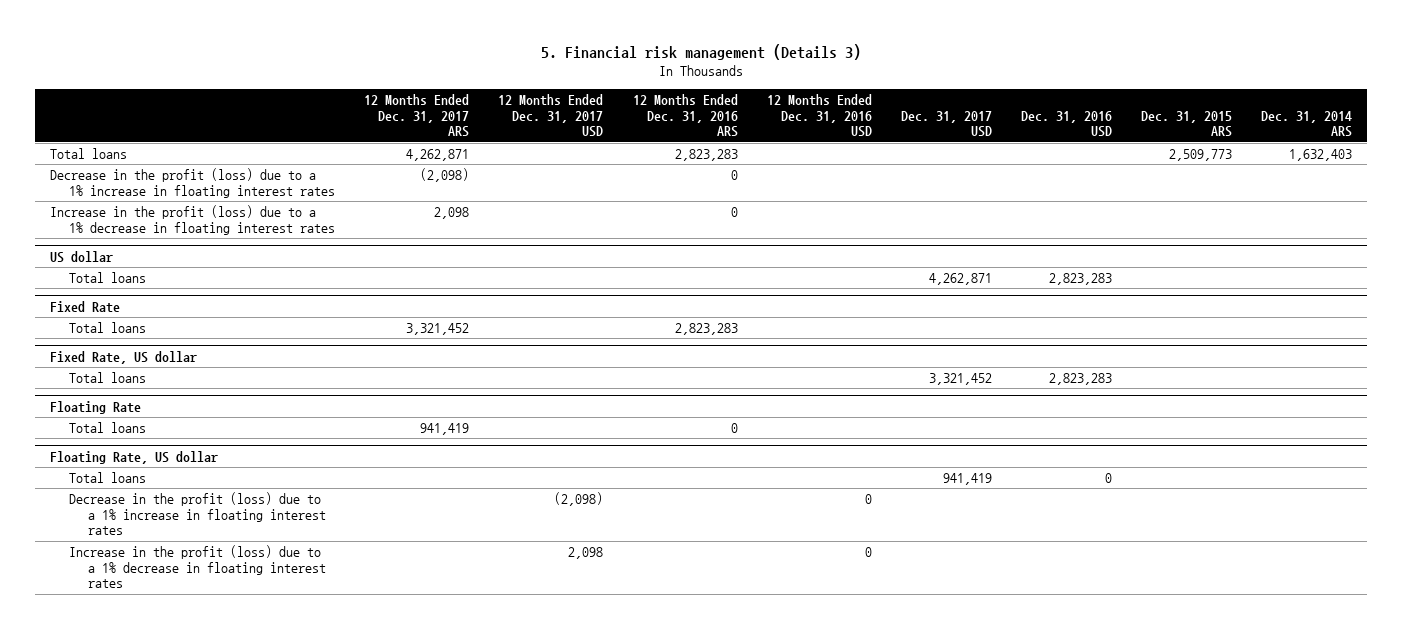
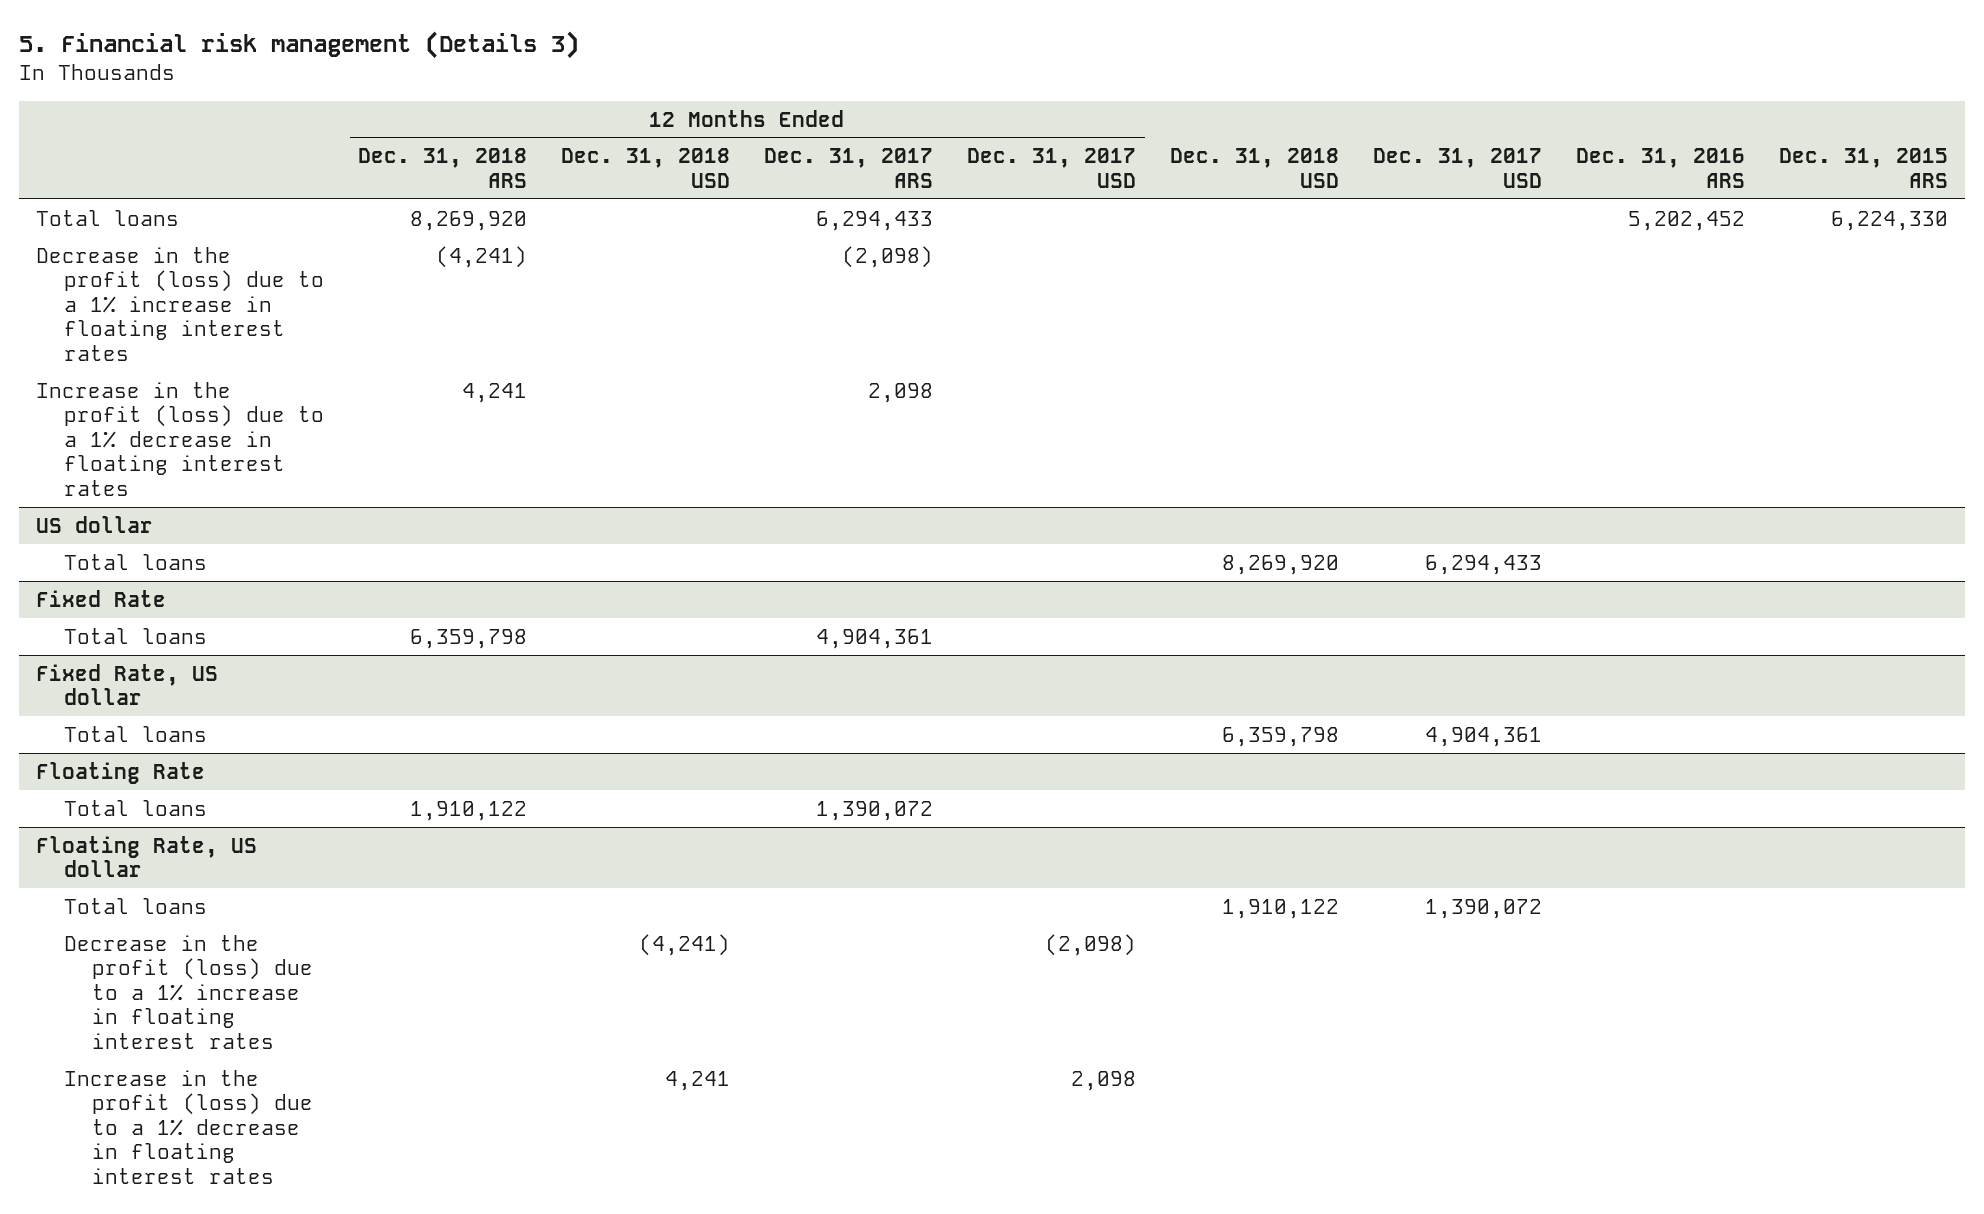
- | 12 Months Ended Dec. 31, 2017 ARS | 12 Months Ended Dec. 31, 2017 USD | 12 Months Ended Dec. 31, 2016 ARS | 12 Months Ended Dec. 31, 2016 USD | Dec. 31, 2017 USD | Dec. 31, 2016 USD | Dec. 31, 2015 ARS | Dec. 31, 2014 ARS
+ | 12 Months Ended Dec. 31, 2018 ARS | 12 Months Ended Dec. 31, 2018 USD | 12 Months Ended Dec. 31, 2017 ARS | 12 Months Ended Dec. 31, 2017 USD | Dec. 31, 2018 USD | Dec. 31, 2017 USD | Dec. 31, 2016 ARS | Dec. 31, 2015 ARS
- Total loans | 4,262,871 | | 2,823,283 | | | | 2,509,773 | 1,632,403
+ Total loans | 8,269,920 | | 6,294,433 | | | | 5,202,452 | 6,224,330
@ US dollar
- Total loans | | | | | 4,262,871 | 2,823,283 | |
+ Total loans | | | | | 8,269,920 | 6,294,433 | |
@ Fixed Rate
- Total loans | 3,321,452 | | 2,823,283 | | | | |
+ Total loans | 6,359,798 | | 4,904,361 | | | | |
@ Fixed Rate, US dollar
- Total loans | | | | | 3,321,452 | 2,823,283 | |
+ Total loans | | | | | 6,359,798 | 4,904,361 | |
@ Floating Rate
- Total loans | 941,419 | | 0 | | | | |
+ Total loans | 1,910,122 | | 1,390,072 | | | | |
@ Floating Rate, US dollar
- Total loans | | | | | 941,419 | 0 | |
+ Total loans | | | | | 1,910,122 | 1,390,072 | |

